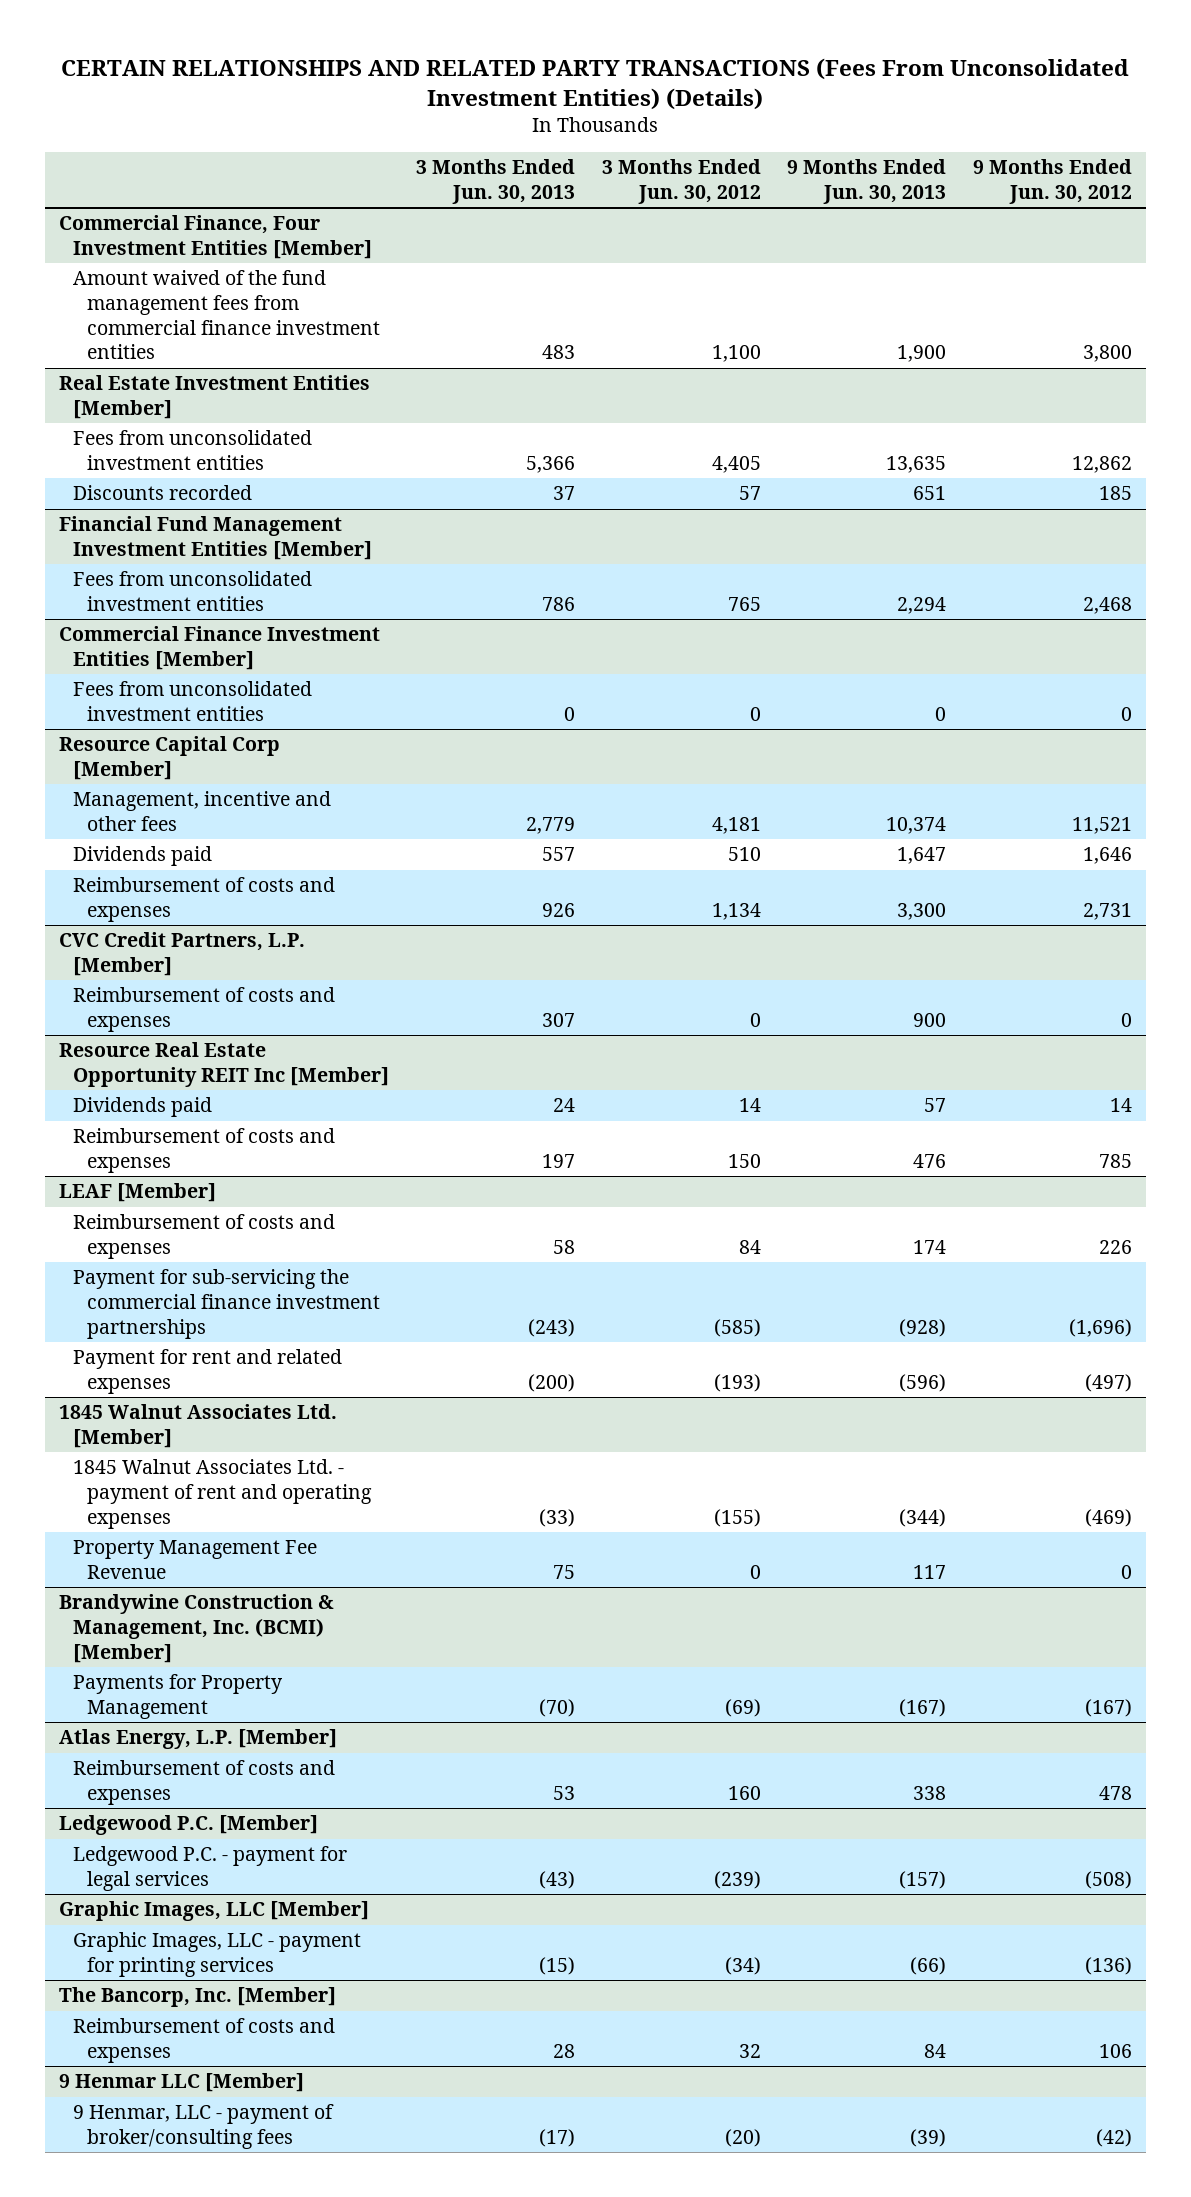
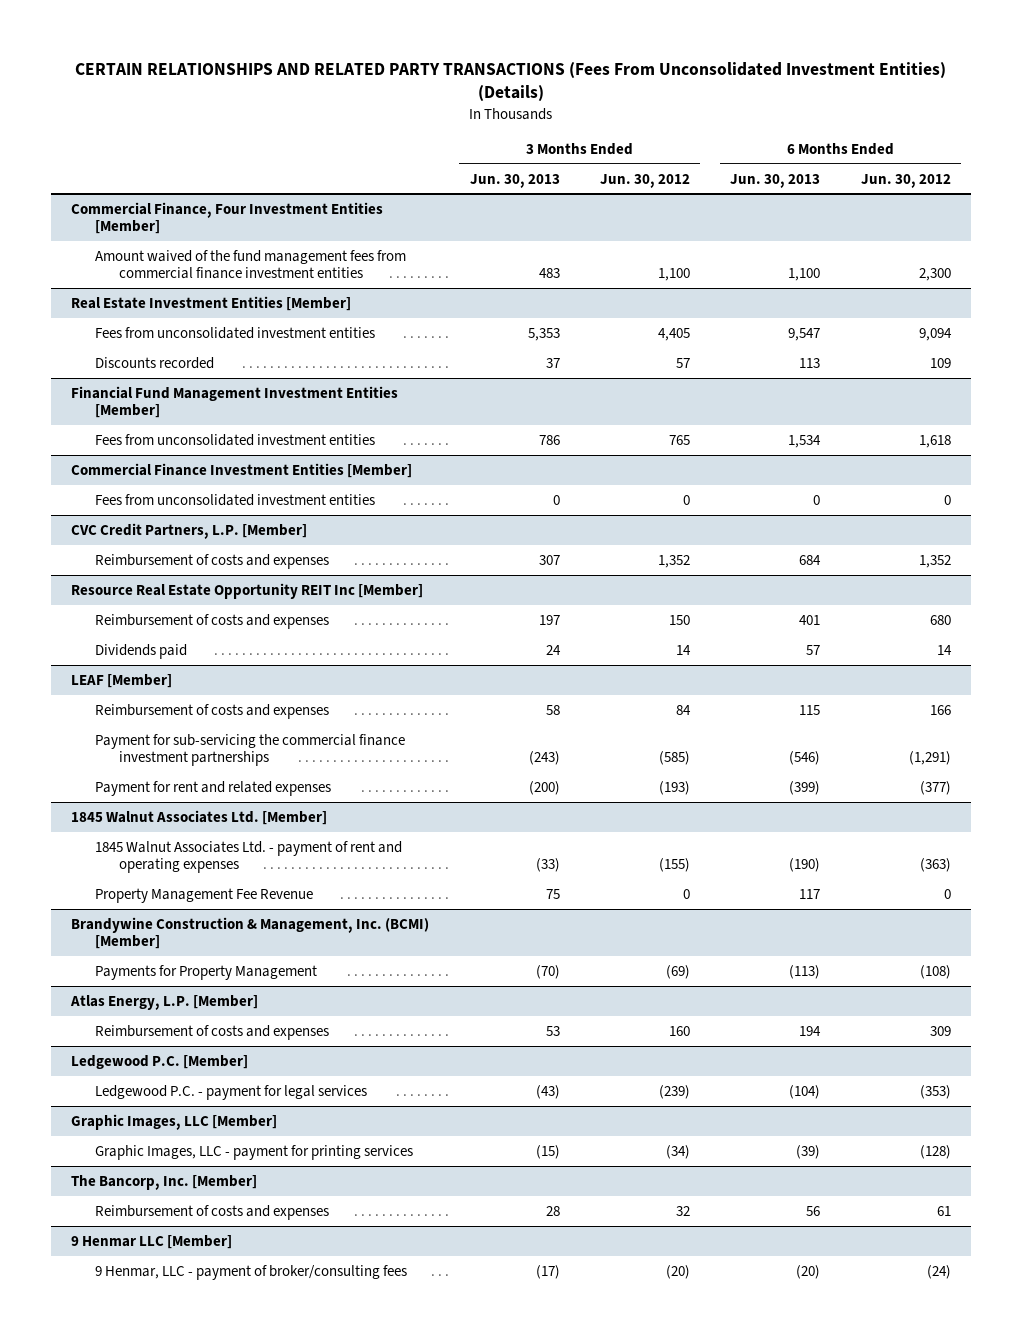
- | 3 Months Ended Jun. 30, 2013 | 3 Months Ended Jun. 30, 2012 | 9 Months Ended Jun. 30, 2013 | 9 Months Ended Jun. 30, 2012
+ | 3 Months Ended Jun. 30, 2013 | 3 Months Ended Jun. 30, 2012 | 6 Months Ended Jun. 30, 2013 | 6 Months Ended Jun. 30, 2012
@ Real Estate Investment Entities [Member]
- Fees from unconsolidated investment entities | 5,366 | 4,405 | 13,635 | 12,862
+ Fees from unconsolidated investment entities | 5,353 | 4,405 | 9,547 | 9,094
- Resource Capital Corp [Member]
- Management, incentive and other fees | 2,779 | 4,181 | 10,374 | 11,521
- Dividends paid | 557 | 510 | 1,647 | 1,646
- Reimbursement of costs and expenses | 926 | 1,134 | 3,300 | 2,731
@ CVC Credit Partners, L.P. [Member]
- Reimbursement of costs and expenses | 307 | 0 | 900 | 0
+ Reimbursement of costs and expenses | 307 | 1,352 | 684 | 1,352
@ Resource Real Estate Opportunity REIT Inc [Member]
moved down: Dividends paid | 24 | 14 | 57 | 14

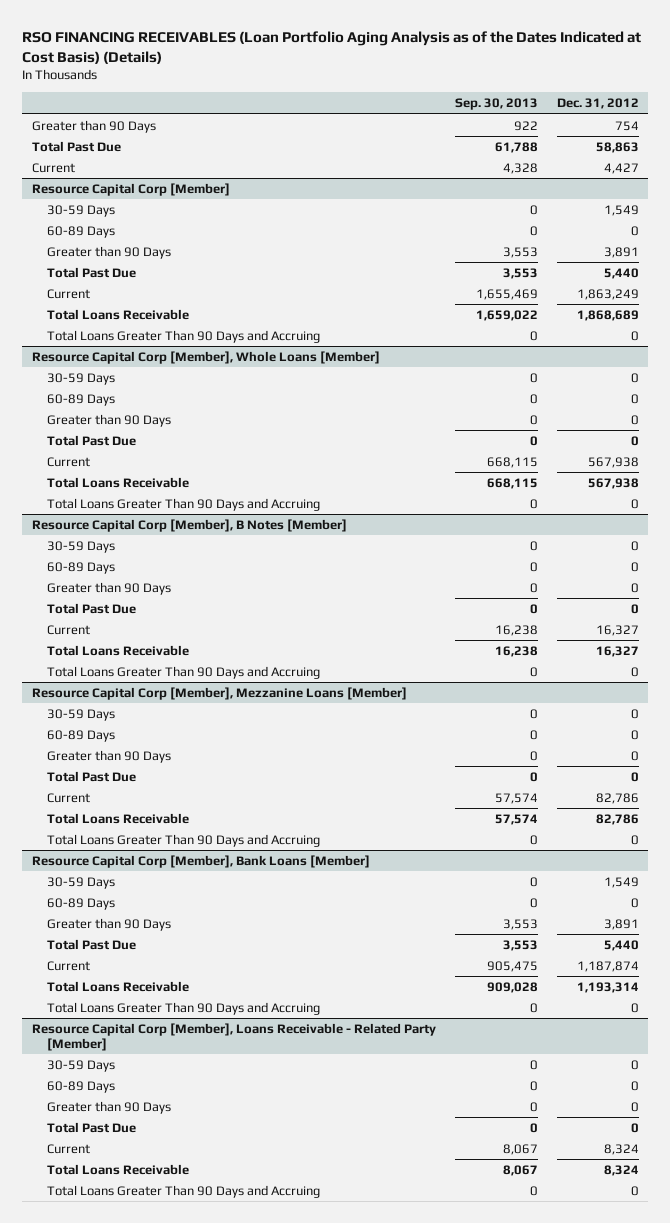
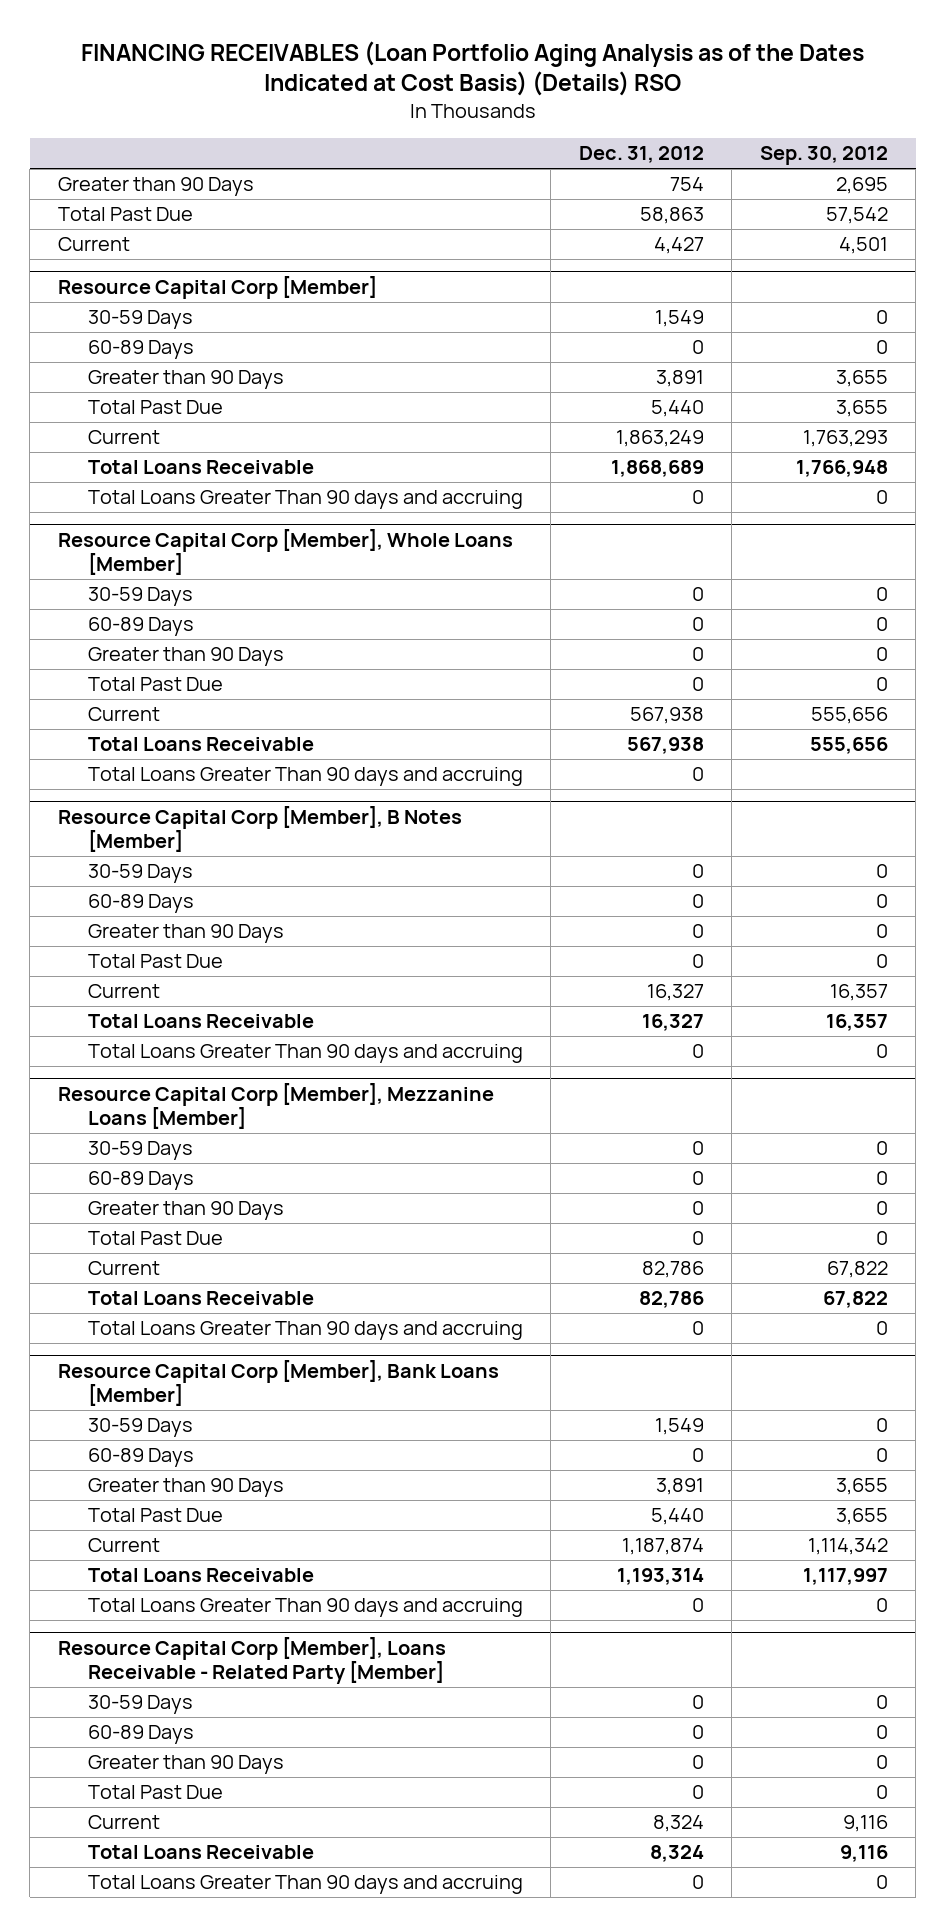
- RSO FINANCING RECEIVABLES (Loan Portfolio Aging Analysis as of the Dates Indicated at Cost Basis) (Details)
+ FINANCING RECEIVABLES (Loan Portfolio Aging Analysis as of the Dates Indicated at Cost Basis) (Details) RSO
- | Sep. 30, 2013 | Dec. 31, 2012
+ | Dec. 31, 2012 | Sep. 30, 2012
@ Resource Capital Corp [Member]
- Total Loans Greater Than 90 Days and Accruing | 0 | 0
+ Total Loans Greater Than 90 days and accruing | 0 | 0
@ Resource Capital Corp [Member], Whole Loans [Member]
- Total Loans Greater Than 90 Days and Accruing | 0 | 0
+ Total Loans Greater Than 90 days and accruing | 0 |
@ Resource Capital Corp [Member], B Notes [Member]
- Total Loans Greater Than 90 Days and Accruing | 0 | 0
+ Total Loans Greater Than 90 days and accruing | 0 | 0
@ Resource Capital Corp [Member], Mezzanine Loans [Member]
- Total Loans Greater Than 90 Days and Accruing | 0 | 0
+ Total Loans Greater Than 90 days and accruing | 0 | 0
@ Resource Capital Corp [Member], Bank Loans [Member]
- Total Loans Greater Than 90 Days and Accruing | 0 | 0
+ Total Loans Greater Than 90 days and accruing | 0 | 0
@ Resource Capital Corp [Member], Loans Receivable - Related Party [Member]
- Total Loans Greater Than 90 Days and Accruing | 0 | 0
+ Total Loans Greater Than 90 days and accruing | 0 | 0

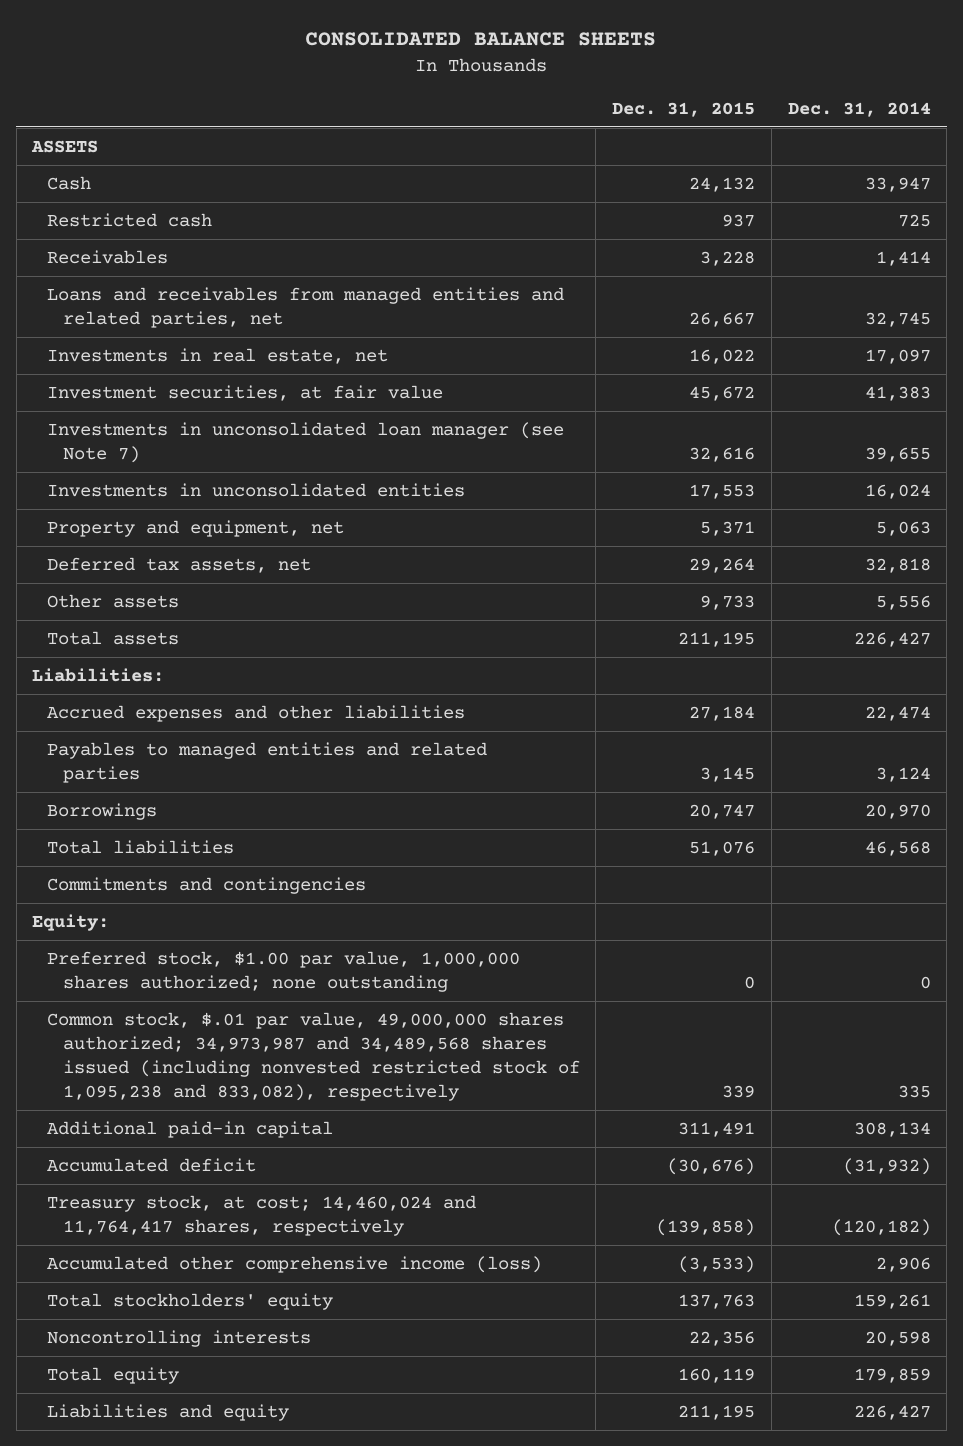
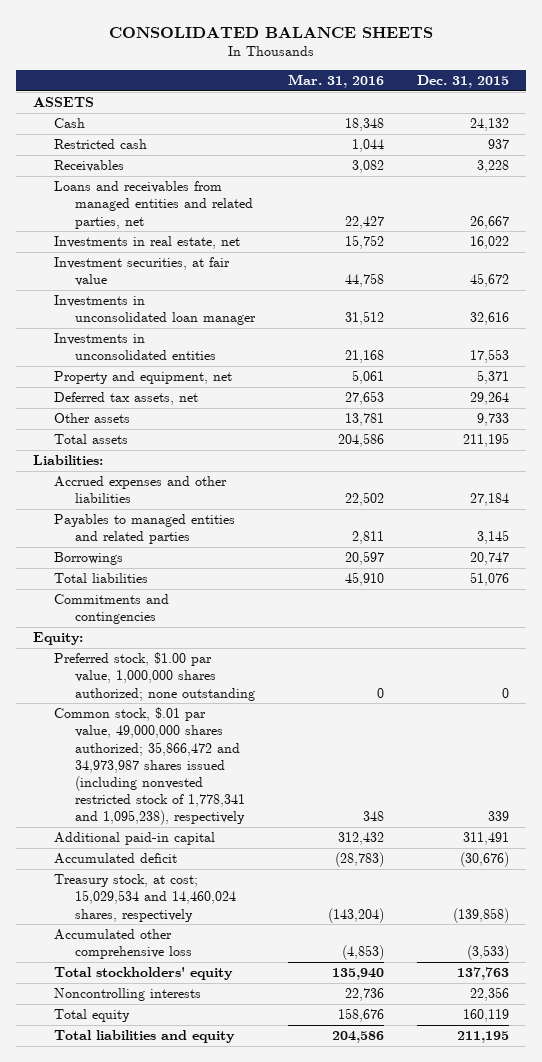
- | Dec. 31, 2015 | Dec. 31, 2014
+ | Mar. 31, 2016 | Dec. 31, 2015
- Investments in unconsolidated loan manager (see Note 7) | 32,616 | 39,655
+ Investments in unconsolidated loan manager | 31,512 | 32,616
- Common stock, $.01 par value, 49,000,000 shares authorized; 34,973,987 and 34,489,568 shares issued (including nonvested restricted stock of 1,095,238 and 833,082), respectively | 339 | 335
+ Common stock, $.01 par value, 49,000,000 shares authorized; 35,866,472 and 34,973,987 shares issued (including nonvested restricted stock of 1,778,341 and 1,095,238), respectively | 348 | 339
- Treasury stock, at cost; 14,460,024 and 11,764,417 shares, respectively | (139,858) | (120,182)
- Accumulated other comprehensive income (loss) | (3,533) | 2,906
+ Treasury stock, at cost; 15,029,534 and 14,460,024 shares, respectively | (143,204) | (139,858)
+ Accumulated other comprehensive loss | (4,853) | (3,533)
- Liabilities and equity | 211,195 | 226,427
+ Total liabilities and equity | 204,586 | 211,195

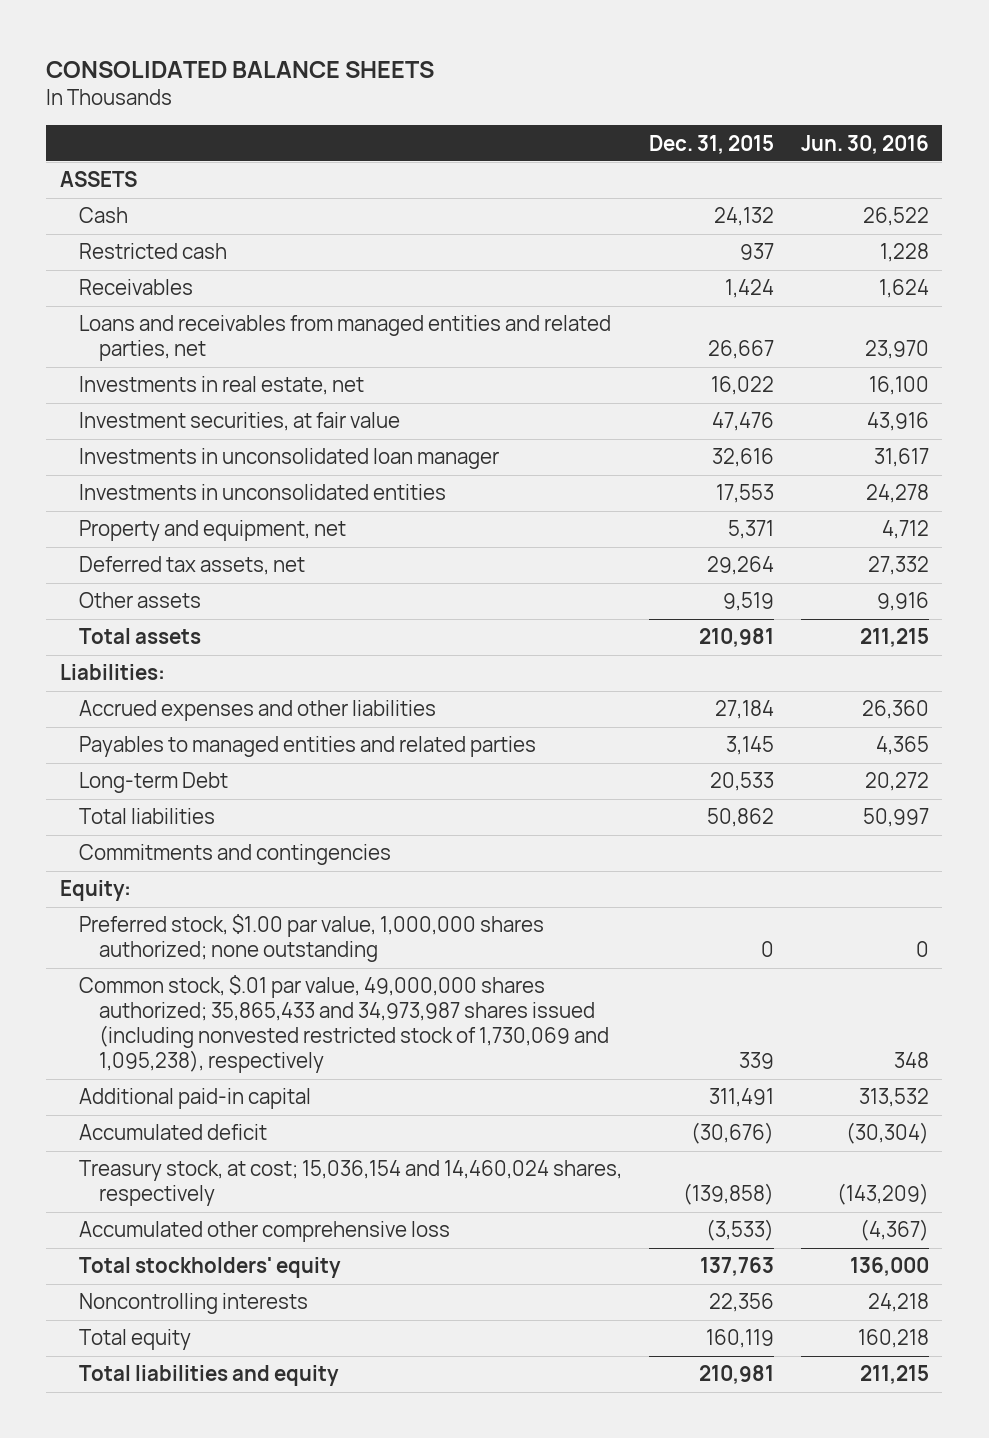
- | Mar. 31, 2016 | Dec. 31, 2015
+ | Dec. 31, 2015 | Jun. 30, 2016
- Receivables | 3,082 | 3,228
+ Receivables | 1,424 | 1,624
- Investment securities, at fair value | 44,758 | 45,672
+ Investment securities, at fair value | 47,476 | 43,916
- Other assets | 13,781 | 9,733
- Total assets | 204,586 | 211,195
+ Other assets | 9,519 | 9,916
+ Total assets | 210,981 | 211,215
- Borrowings | 20,597 | 20,747
- Total liabilities | 45,910 | 51,076
+ Long-term Debt | 20,533 | 20,272
+ Total liabilities | 50,862 | 50,997
- Common stock, $.01 par value, 49,000,000 shares authorized; 35,866,472 and 34,973,987 shares issued (including nonvested restricted stock of 1,778,341 and 1,095,238), respectively | 348 | 339
+ Common stock, $.01 par value, 49,000,000 shares authorized; 35,865,433 and 34,973,987 shares issued (including nonvested restricted stock of 1,730,069 and 1,095,238), respectively | 339 | 348
- Treasury stock, at cost; 15,029,534 and 14,460,024 shares, respectively | (143,204) | (139,858)
+ Treasury stock, at cost; 15,036,154 and 14,460,024 shares, respectively | (139,858) | (143,209)
- Total liabilities and equity | 204,586 | 211,195
+ Total liabilities and equity | 210,981 | 211,215

